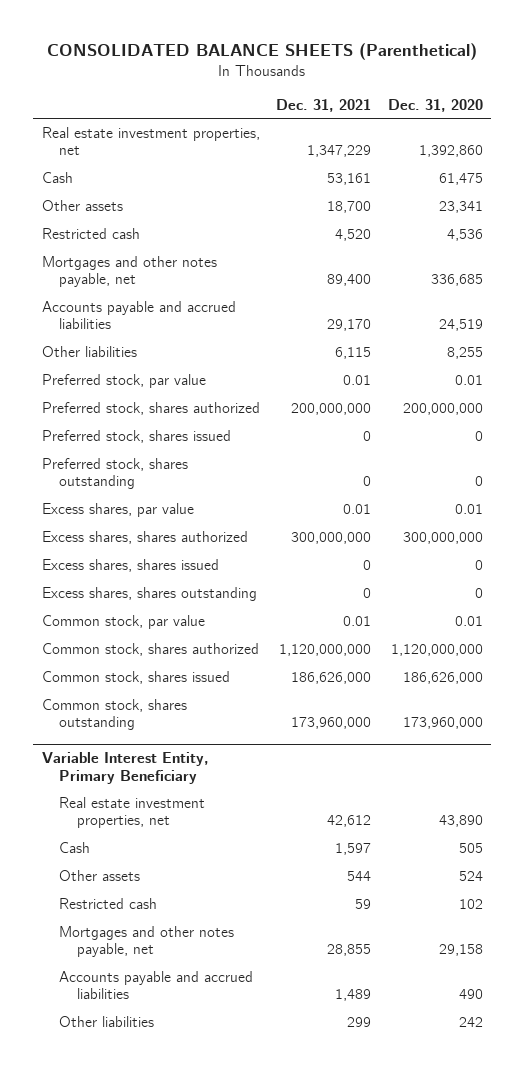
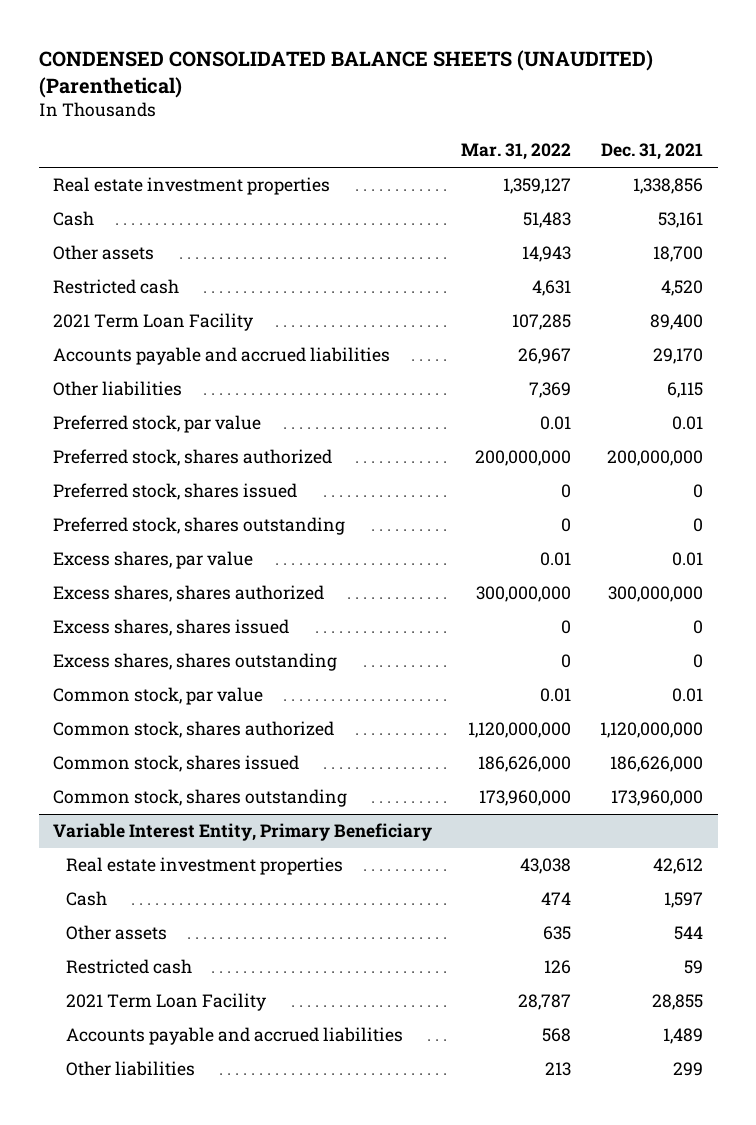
- CONSOLIDATED BALANCE SHEETS (Parenthetical)
+ CONDENSED CONSOLIDATED BALANCE SHEETS (UNAUDITED) (Parenthetical)
- | Dec. 31, 2021 | Dec. 31, 2020
+ | Mar. 31, 2022 | Dec. 31, 2021
- Real estate investment properties, net | 1,347,229 | 1,392,860
+ Real estate investment properties | 1,359,127 | 1,338,856
- Mortgages and other notes payable, net | 89,400 | 336,685
+ 2021 Term Loan Facility | 107,285 | 89,400
@ Variable Interest Entity, Primary Beneficiary
- Real estate investment properties, net | 42,612 | 43,890
+ Real estate investment properties | 43,038 | 42,612
- Mortgages and other notes payable, net | 28,855 | 29,158
+ 2021 Term Loan Facility | 28,787 | 28,855

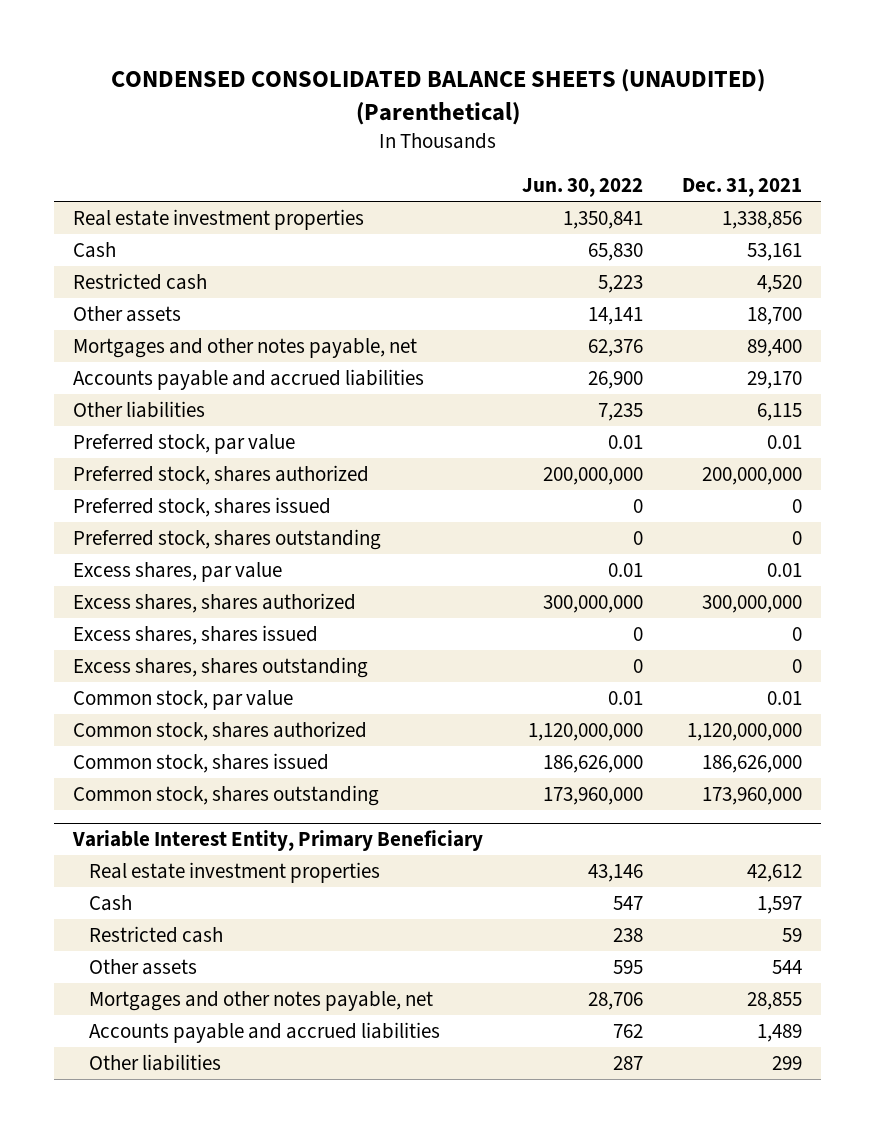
- | Mar. 31, 2022 | Dec. 31, 2021
+ | Jun. 30, 2022 | Dec. 31, 2021
- 2021 Term Loan Facility | 107,285 | 89,400
moved down: Other assets | 14,141 | 18,700
+ Mortgages and other notes payable, net | 62,376 | 89,400
@ Variable Interest Entity, Primary Beneficiary
- 2021 Term Loan Facility | 28,787 | 28,855
moved down: Other assets | 595 | 544
+ Mortgages and other notes payable, net | 28,706 | 28,855

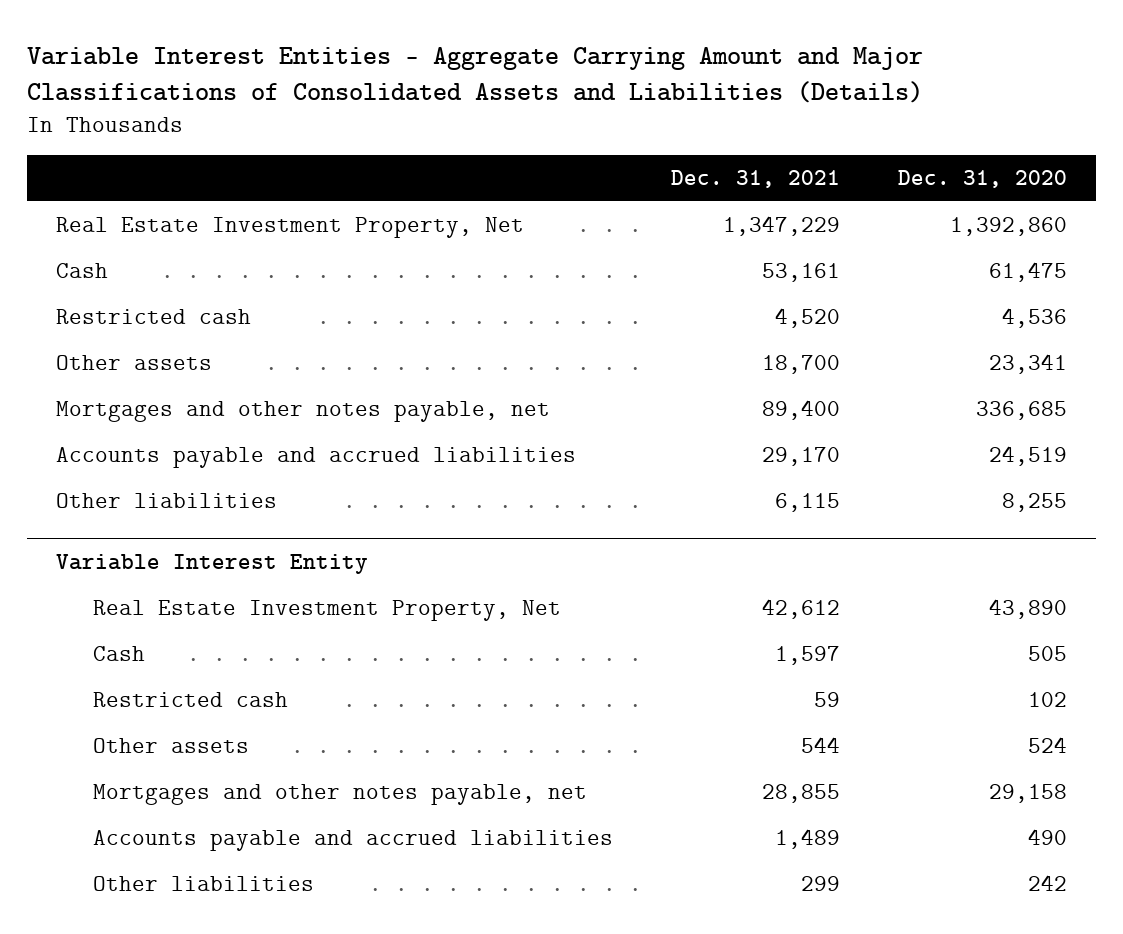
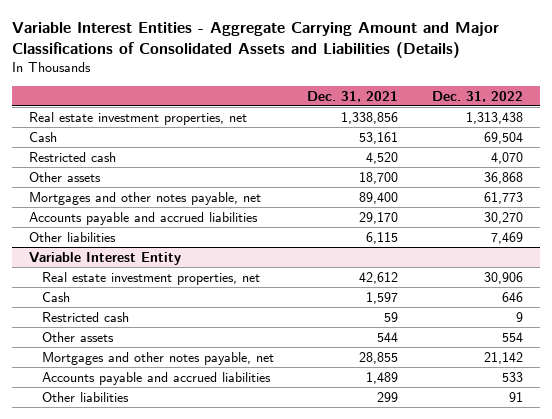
- | Dec. 31, 2021 | Dec. 31, 2020
+ | Dec. 31, 2021 | Dec. 31, 2022
- Real Estate Investment Property, Net | 1,347,229 | 1,392,860
+ Real estate investment properties, net | 1,338,856 | 1,313,438
@ Variable Interest Entity
- Real Estate Investment Property, Net | 42,612 | 43,890
+ Real estate investment properties, net | 42,612 | 30,906

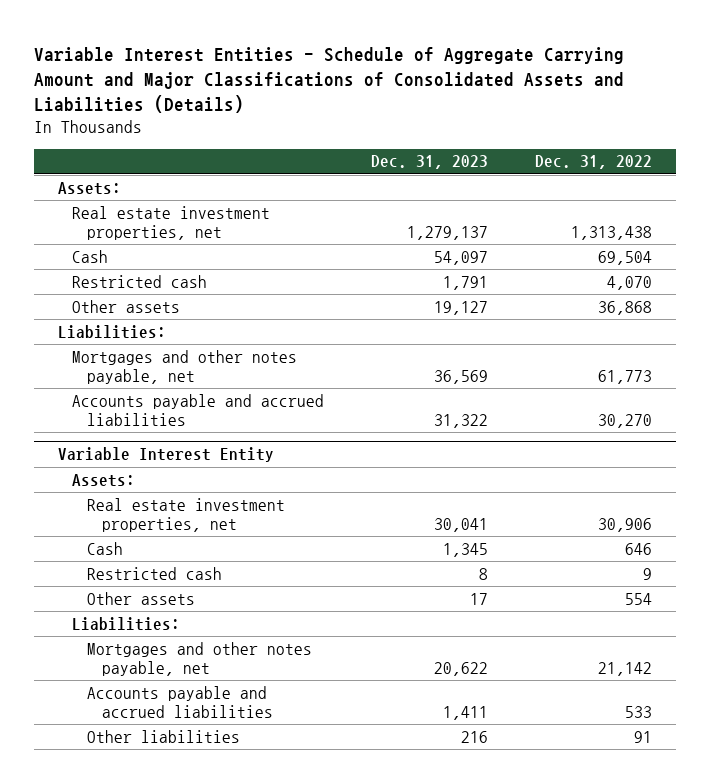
- Variable Interest Entities - Aggregate Carrying Amount and Major Classifications of Consolidated Assets and Liabilities (Details)
+ Variable Interest Entities - Schedule of Aggregate Carrying Amount and Major Classifications of Consolidated Assets and Liabilities (Details)
- | Dec. 31, 2021 | Dec. 31, 2022
+ | Dec. 31, 2023 | Dec. 31, 2022
+ Assets:
+ Liabilities:
- Other liabilities | 6,115 | 7,469
@ Variable Interest Entity
+ Assets:
+ Liabilities:

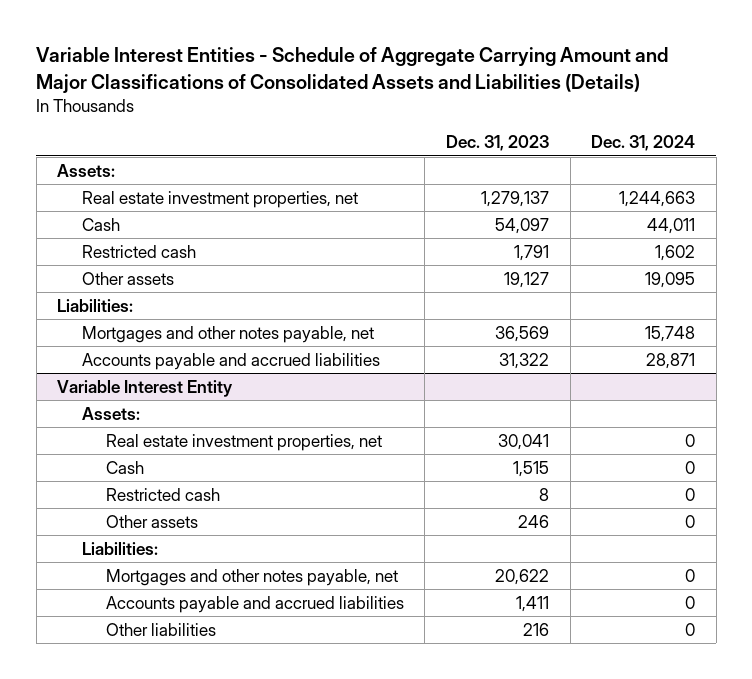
- | Dec. 31, 2023 | Dec. 31, 2022
+ | Dec. 31, 2023 | Dec. 31, 2024
@ Variable Interest Entity
- Cash | 1,345 | 646
+ Cash | 1,515 | 0
- Other assets | 17 | 554
+ Other assets | 246 | 0

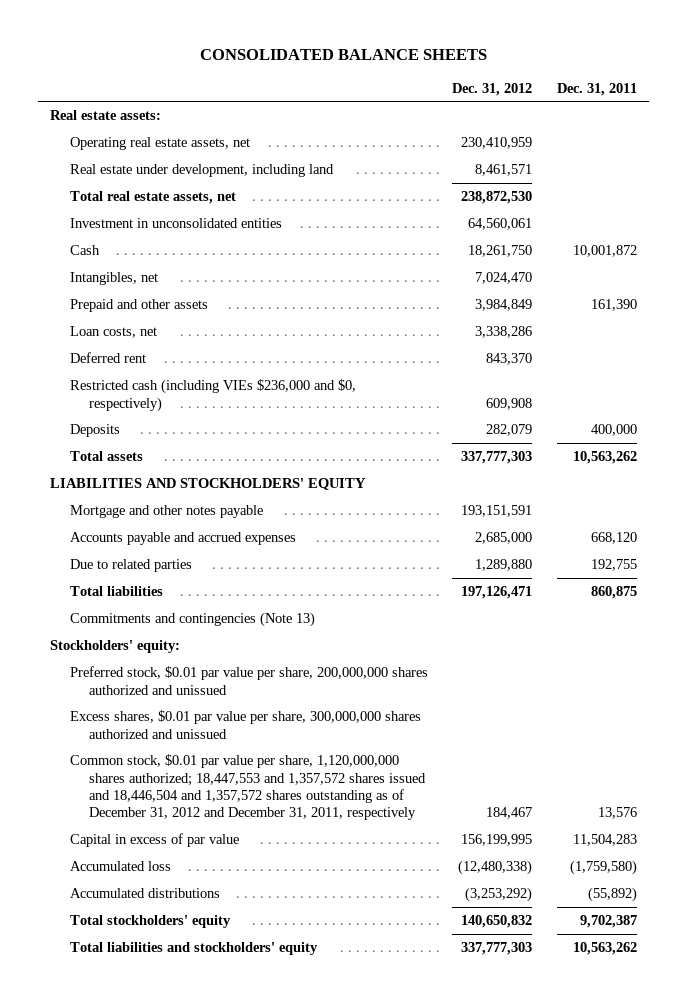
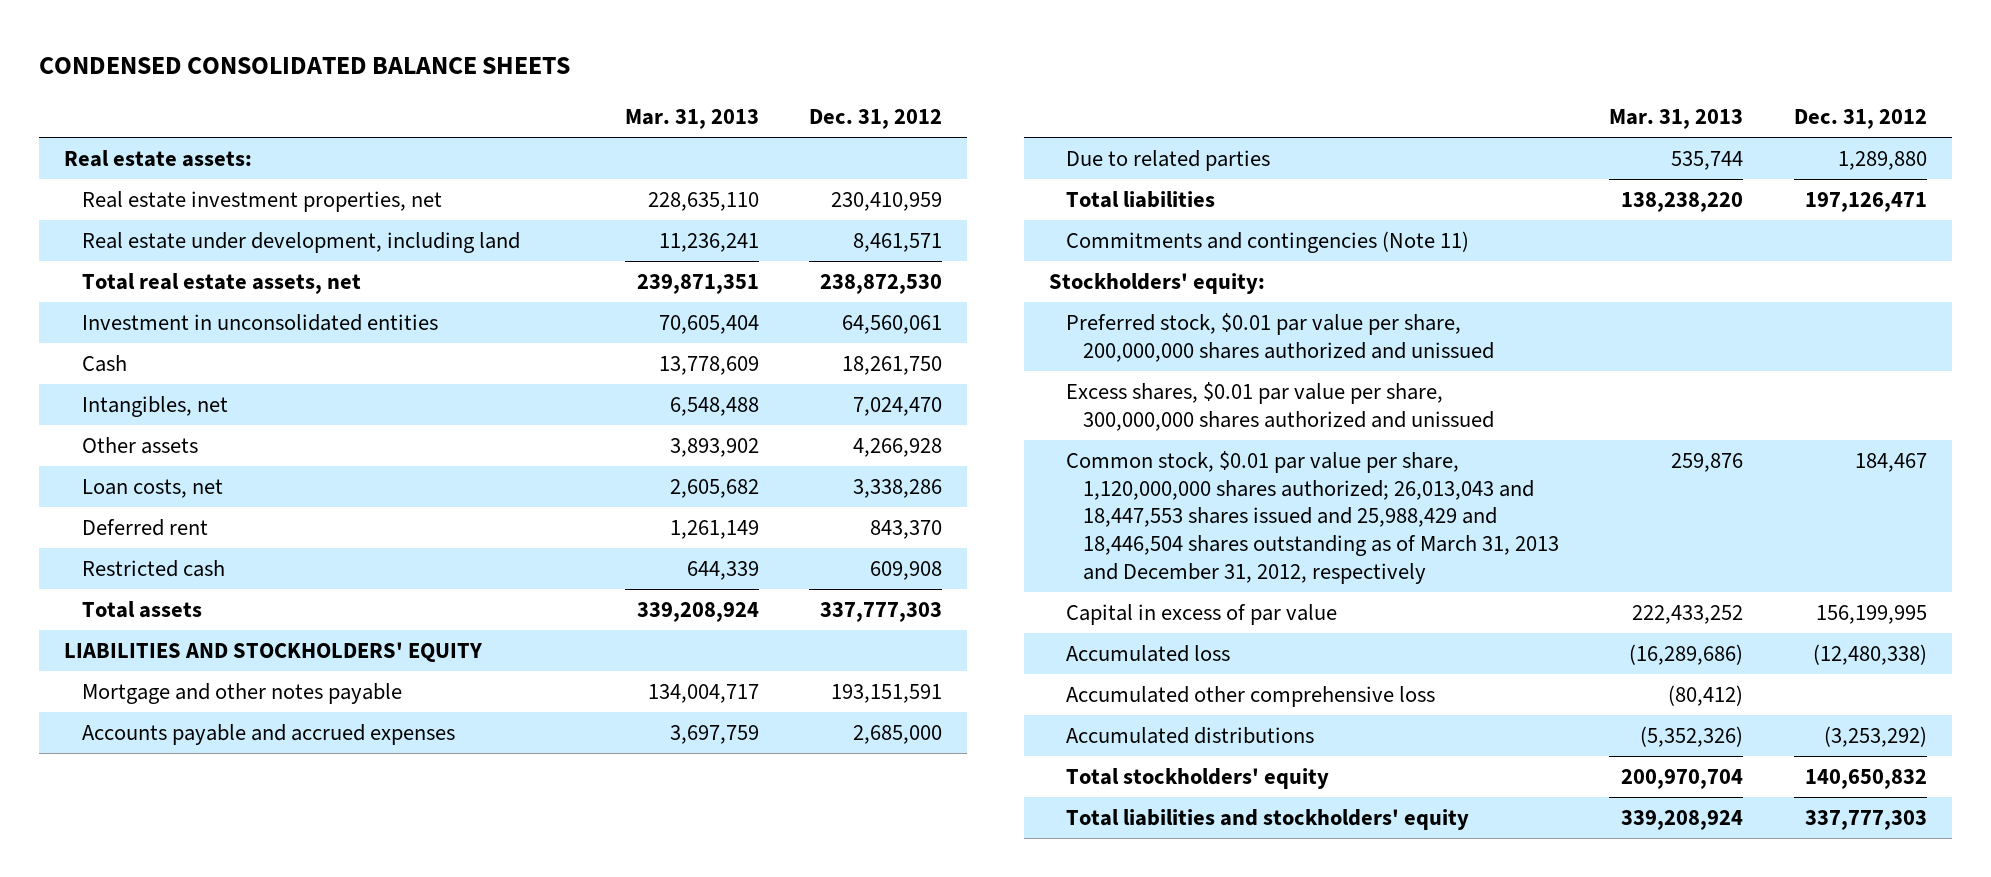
- CONSOLIDATED BALANCE SHEETS
+ CONDENSED CONSOLIDATED BALANCE SHEETS
- | Dec. 31, 2012 | Dec. 31, 2011
+ | Mar. 31, 2013 | Dec. 31, 2012
- Operating real estate assets, net | 230,410,959 |
+ Real estate investment properties, net | 228,635,110 | 230,410,959
- Prepaid and other assets | 3,984,849 | 161,390
+ Other assets | 3,893,902 | 4,266,928
- Restricted cash (including VIEs $236,000 and $0, respectively) | 609,908 |
- Deposits | 282,079 | 400,000
+ Restricted cash | 644,339 | 609,908
- Commitments and contingencies (Note 13)
+ Commitments and contingencies (Note 11)
- Common stock, $0.01 par value per share, 1,120,000,000 shares authorized; 18,447,553 and 1,357,572 shares issued and 18,446,504 and 1,357,572 shares outstanding as of December 31, 2012 and December 31, 2011, respectively | 184,467 | 13,576
+ Common stock, $0.01 par value per share, 1,120,000,000 shares authorized; 26,013,043 and 18,447,553 shares issued and 25,988,429 and 18,446,504 shares outstanding as of March 31, 2013 and December 31, 2012, respectively | 259,876 | 184,467
+ Accumulated other comprehensive loss | (80,412) |

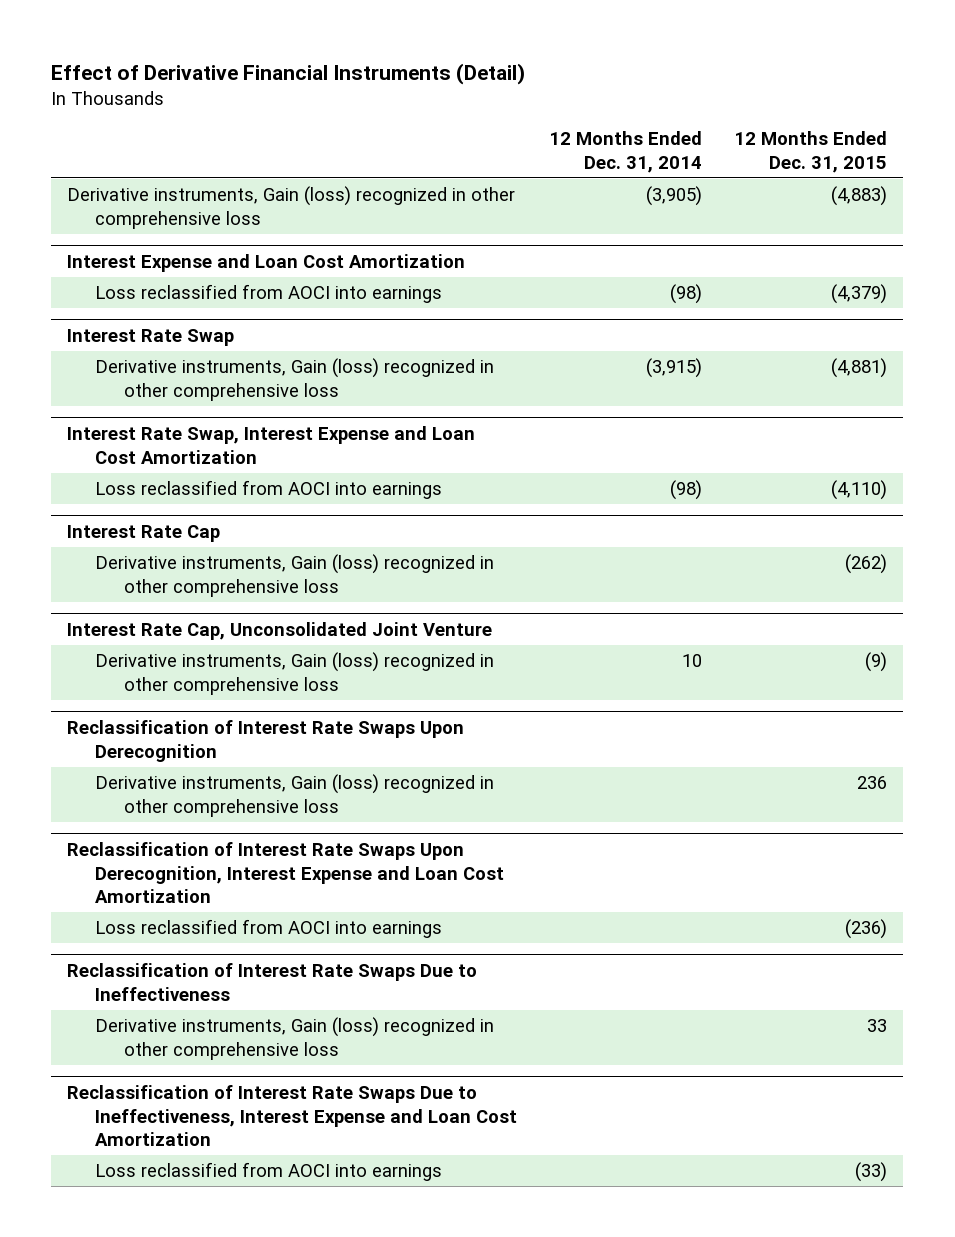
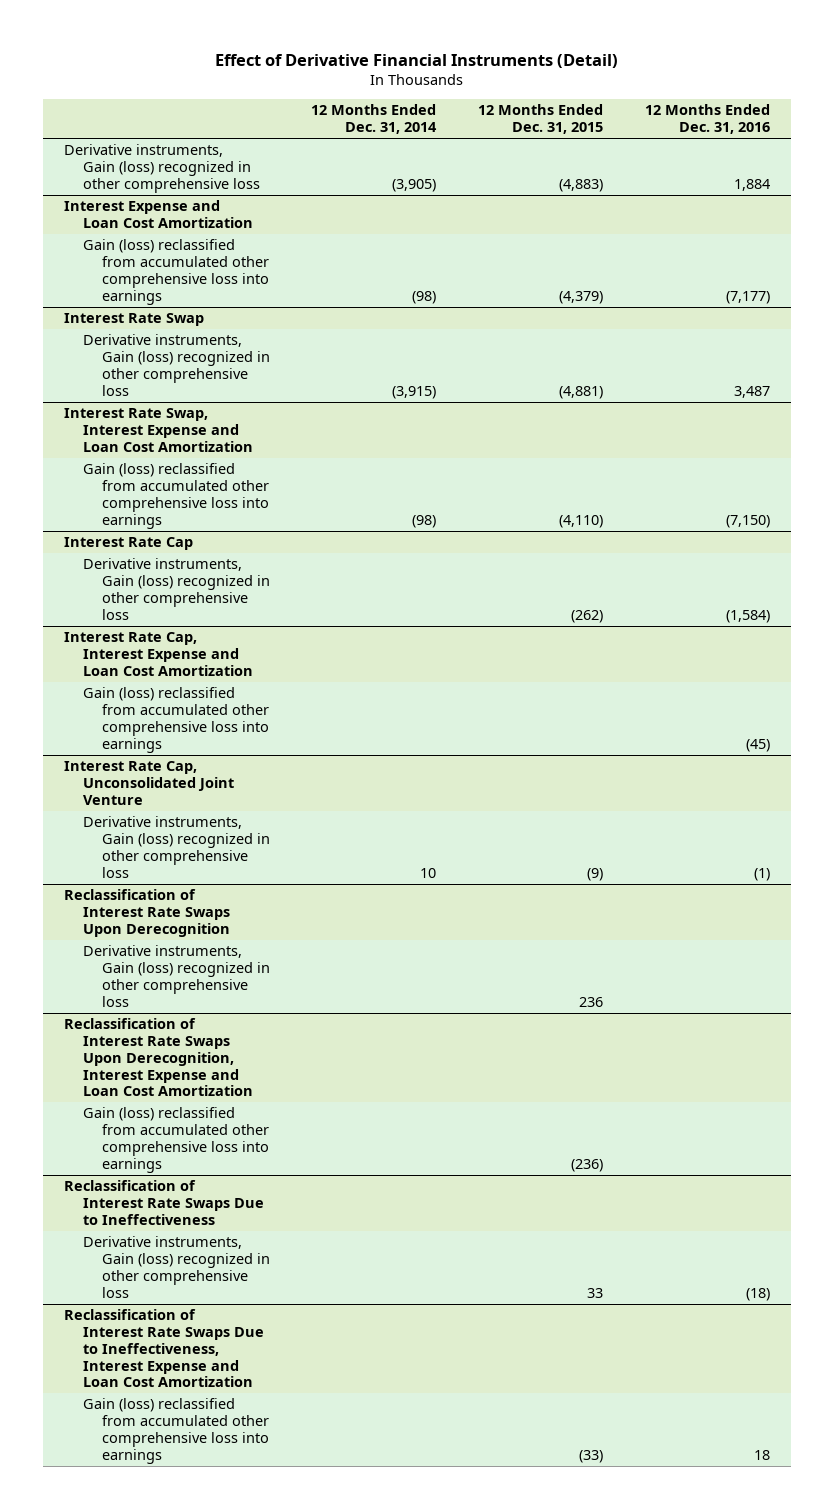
- | 12 Months Ended Dec. 31, 2014 | 12 Months Ended Dec. 31, 2015
+ | 12 Months Ended Dec. 31, 2014 | 12 Months Ended Dec. 31, 2015 | 12 Months Ended Dec. 31, 2016
@ Interest Expense and Loan Cost Amortization
- Loss reclassified from AOCI into earnings | (98) | (4,379)
+ Gain (loss) reclassified from accumulated other comprehensive loss into earnings | (98) | (4,379) | (7,177)
@ Interest Rate Swap, Interest Expense and Loan Cost Amortization
- Loss reclassified from AOCI into earnings | (98) | (4,110)
+ Gain (loss) reclassified from accumulated other comprehensive loss into earnings | (98) | (4,110) | (7,150)
+ Interest Rate Cap, Interest Expense and Loan Cost Amortization
+ Gain (loss) reclassified from accumulated other comprehensive loss into earnings | | | (45)
@ Reclassification of Interest Rate Swaps Upon Derecognition, Interest Expense and Loan Cost Amortization
- Loss reclassified from AOCI into earnings | | (236)
+ Gain (loss) reclassified from accumulated other comprehensive loss into earnings | | (236) |
@ Reclassification of Interest Rate Swaps Due to Ineffectiveness, Interest Expense and Loan Cost Amortization
- Loss reclassified from AOCI into earnings | | (33)
+ Gain (loss) reclassified from accumulated other comprehensive loss into earnings | | (33) | 18

